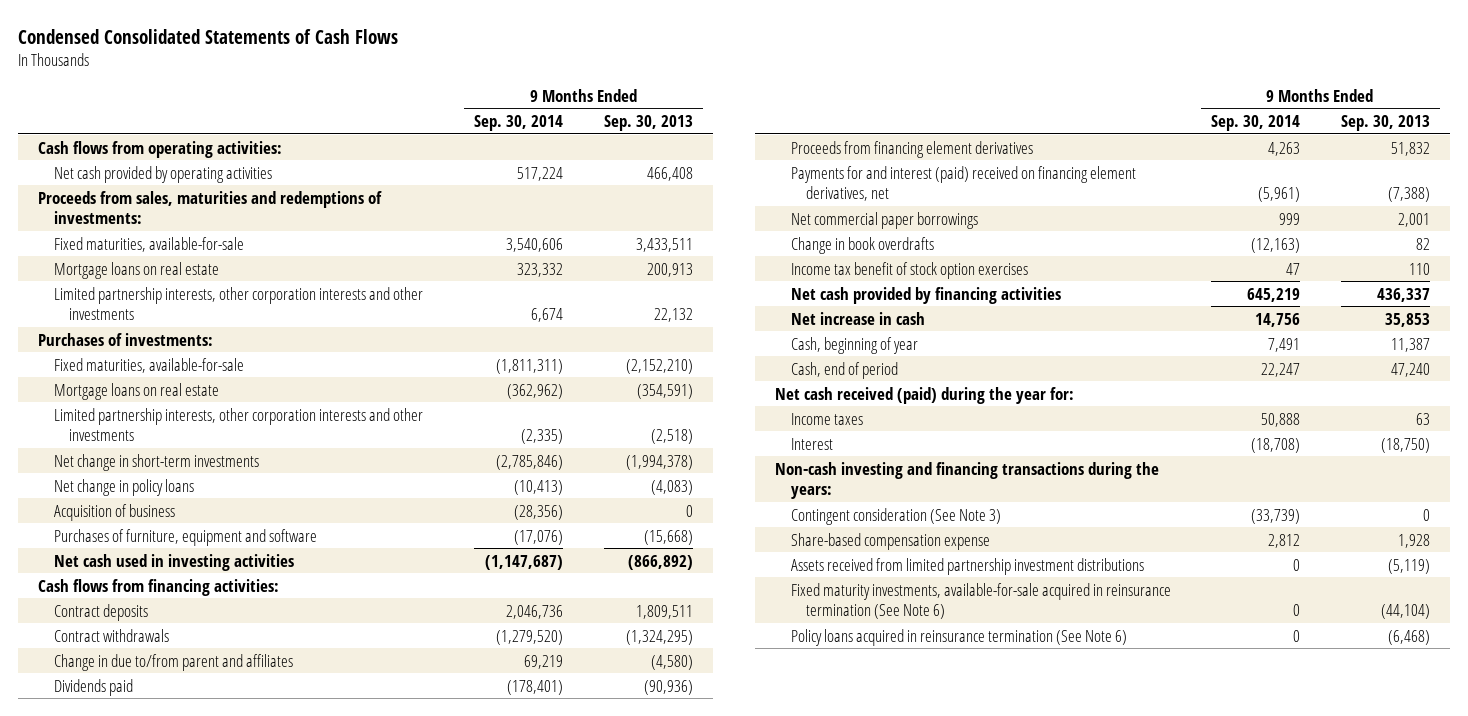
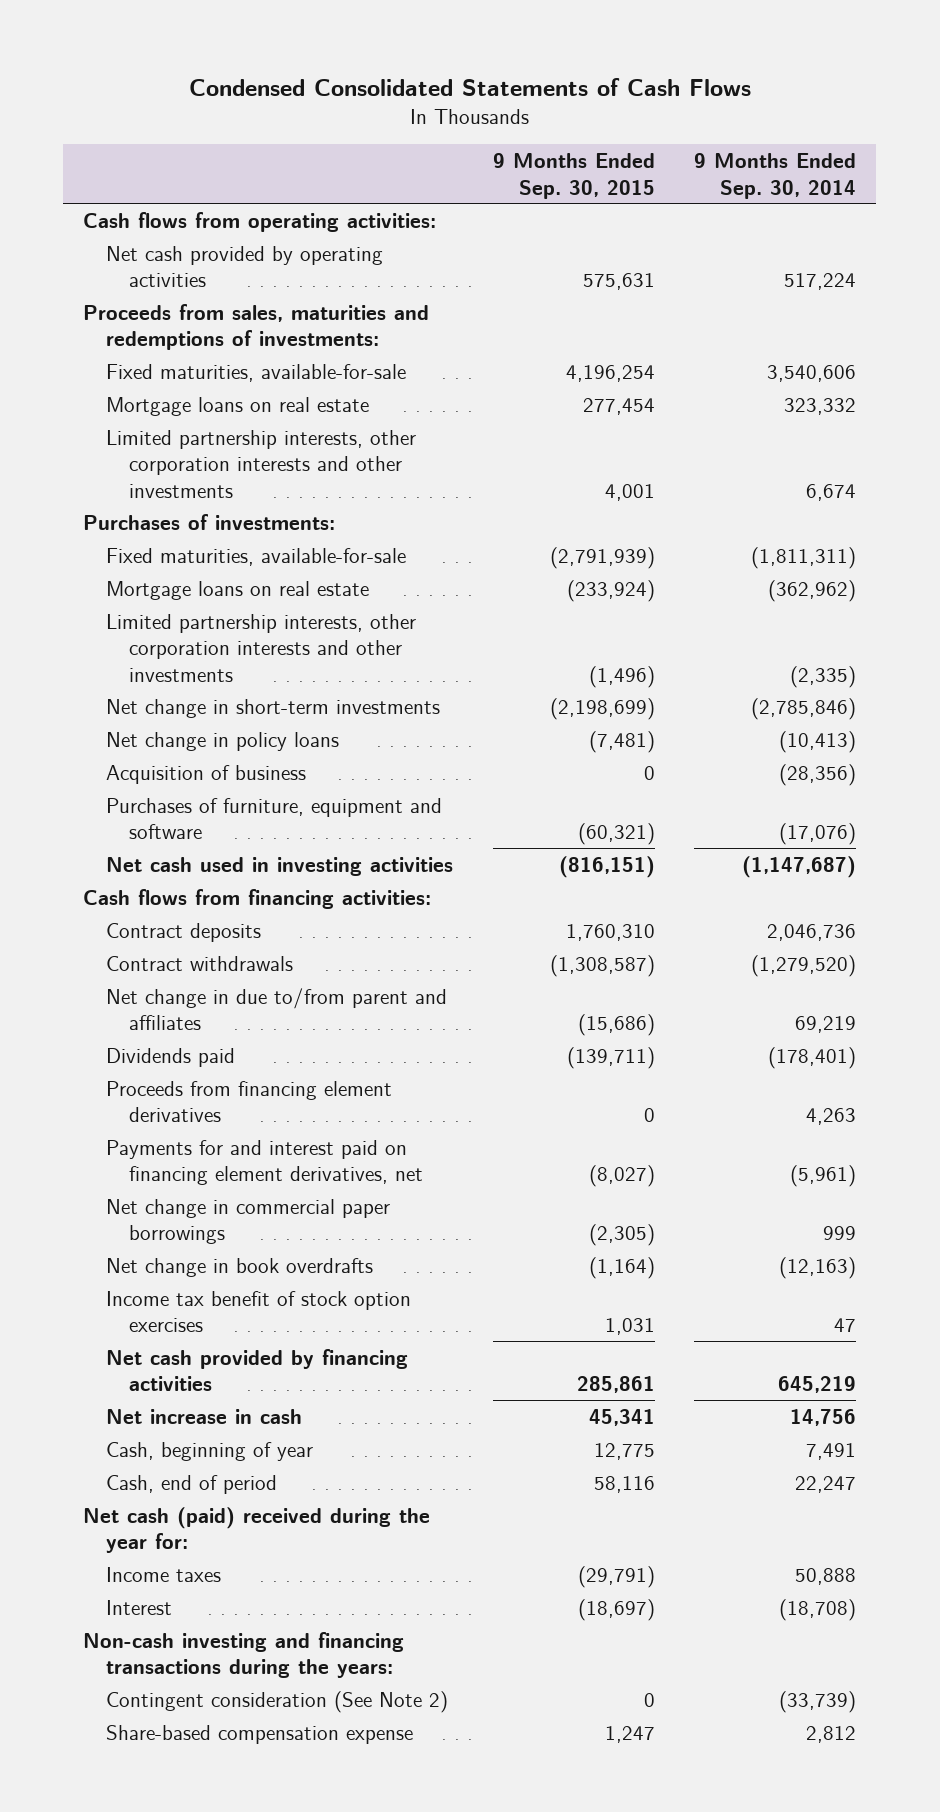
- | 9 Months Ended Sep. 30, 2014 | 9 Months Ended Sep. 30, 2013
+ | 9 Months Ended Sep. 30, 2015 | 9 Months Ended Sep. 30, 2014
- Change in due to/from parent and affiliates | 69,219 | (4,580)
+ Net change in due to/from parent and affiliates | (15,686) | 69,219
- Payments for and interest (paid) received on financing element derivatives, net | (5,961) | (7,388)
- Net commercial paper borrowings | 999 | 2,001
- Change in book overdrafts | (12,163) | 82
+ Payments for and interest paid on financing element derivatives, net | (8,027) | (5,961)
+ Net change in commercial paper borrowings | (2,305) | 999
+ Net change in book overdrafts | (1,164) | (12,163)
- Net cash received (paid) during the year for:
+ Net cash (paid) received during the year for:
- Contingent consideration (See Note 3) | (33,739) | 0
+ Contingent consideration (See Note 2) | 0 | (33,739)
- Assets received from limited partnership investment distributions | 0 | (5,119)
- Fixed maturity investments, available-for-sale acquired in reinsurance termination (See Note 6) | 0 | (44,104)
- Policy loans acquired in reinsurance termination (See Note 6) | 0 | (6,468)

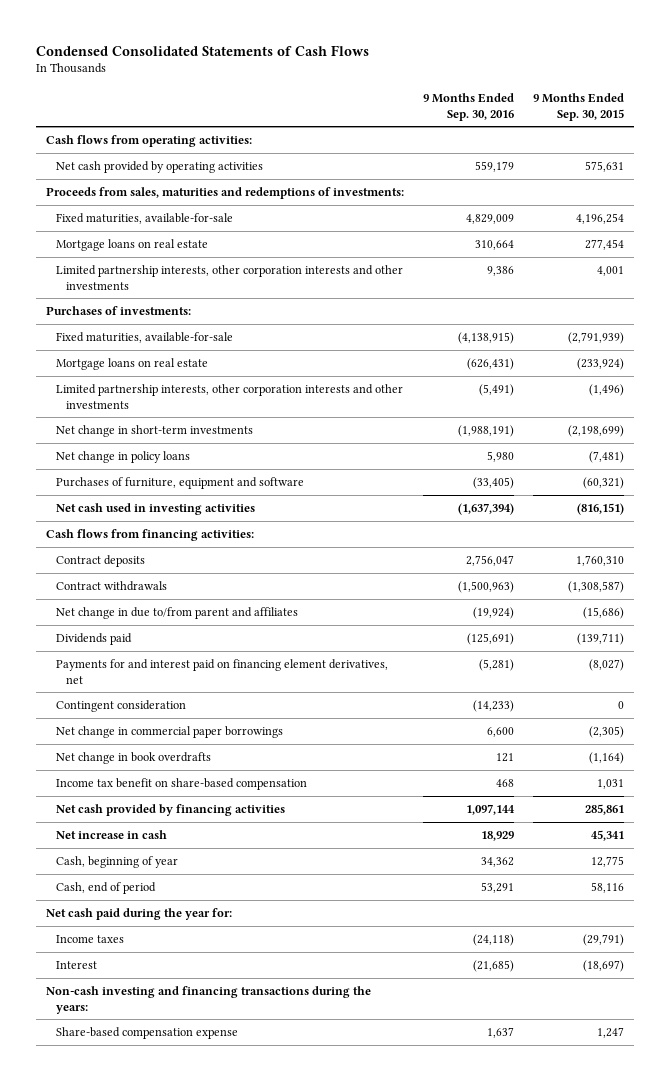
- | 9 Months Ended Sep. 30, 2015 | 9 Months Ended Sep. 30, 2014
+ | 9 Months Ended Sep. 30, 2016 | 9 Months Ended Sep. 30, 2015
- Acquisition of business | 0 | (28,356)
- Proceeds from financing element derivatives | 0 | 4,263
+ Contingent consideration | (14,233) | 0
- Income tax benefit of stock option exercises | 1,031 | 47
+ Income tax benefit on share-based compensation | 468 | 1,031
- Net cash (paid) received during the year for:
+ Net cash paid during the year for:
- Contingent consideration (See Note 2) | 0 | (33,739)

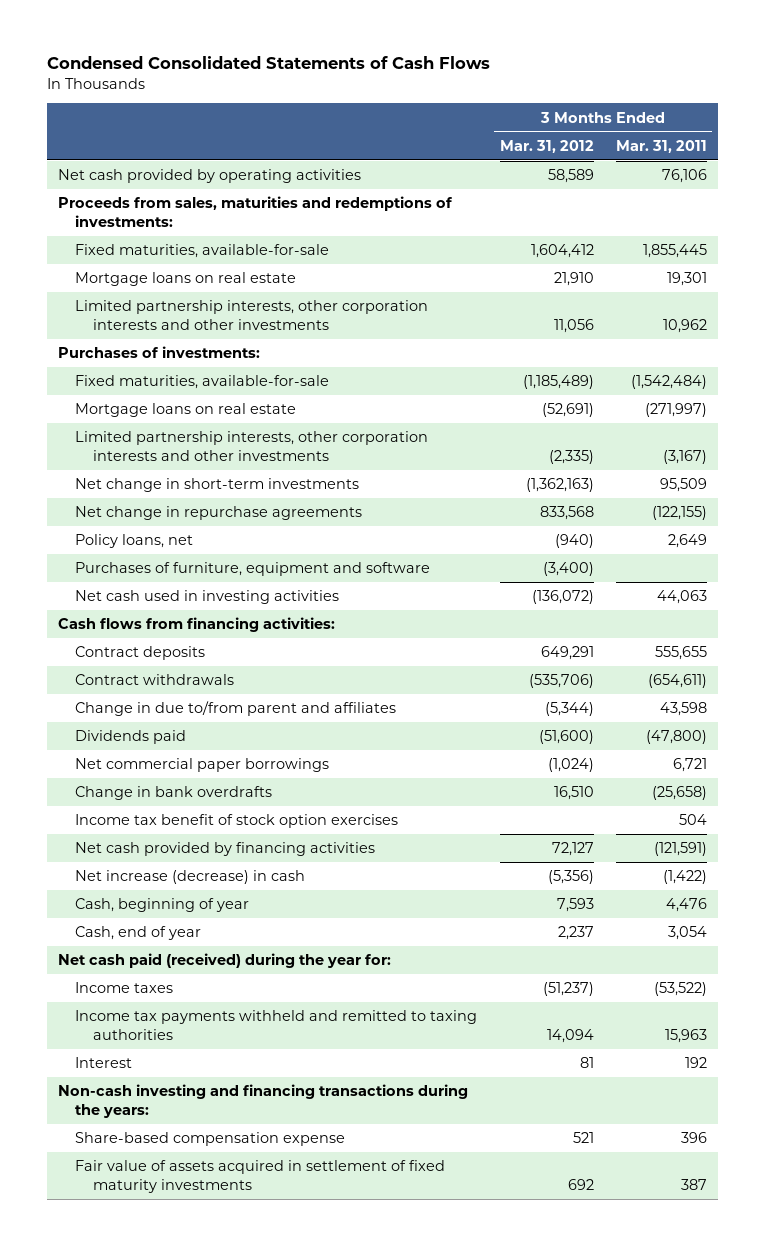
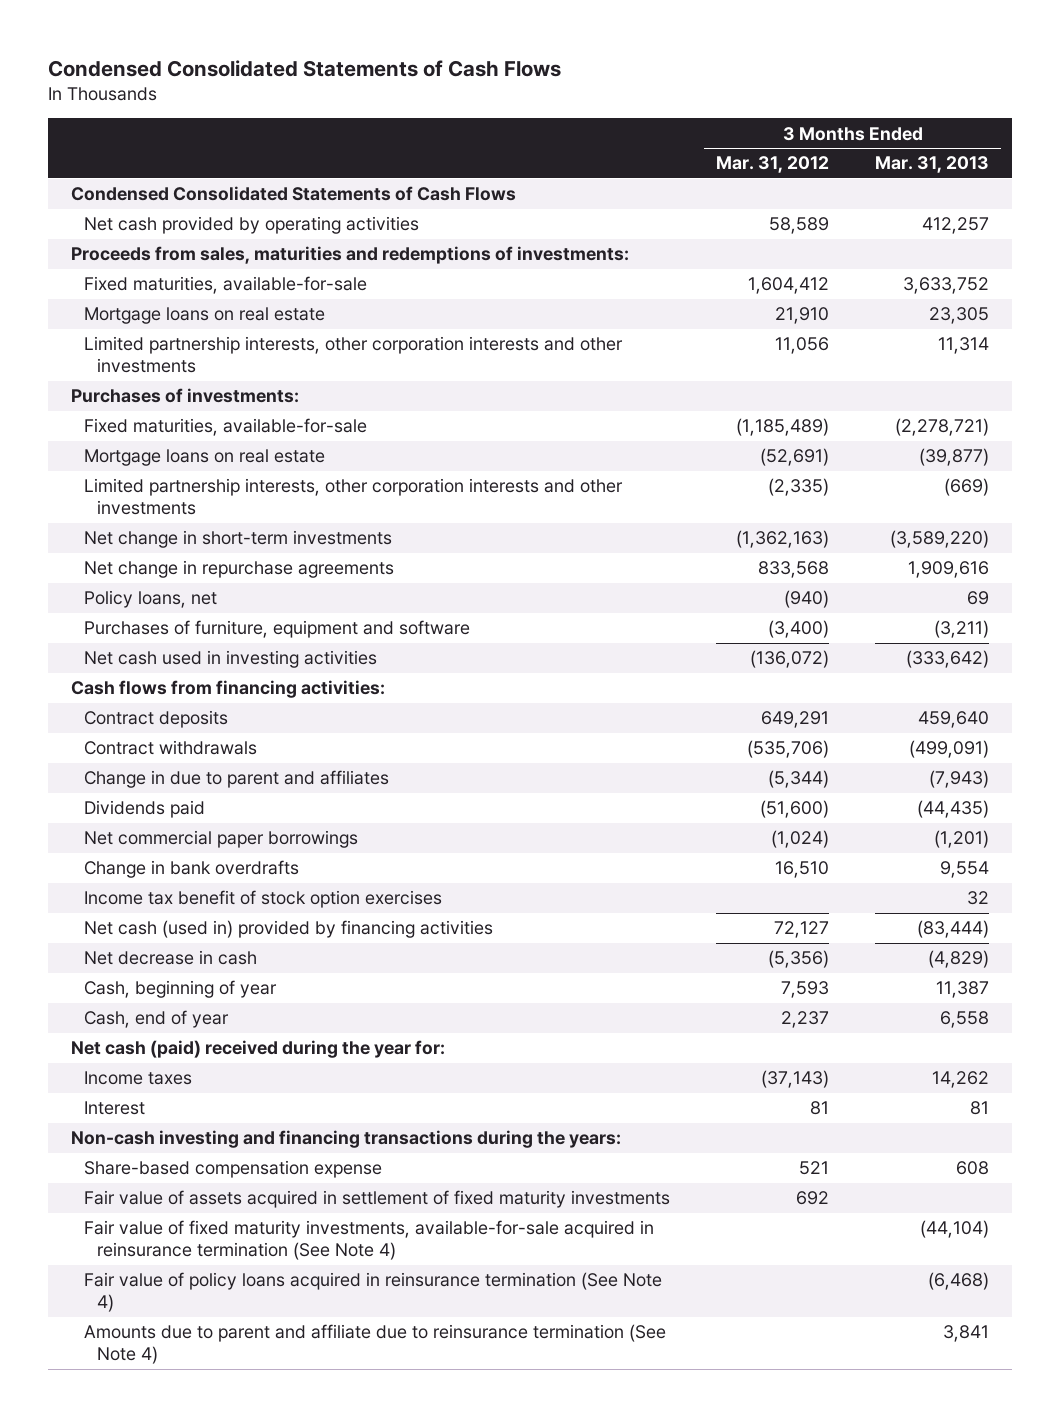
- | 3 Months Ended Mar. 31, 2012 | 3 Months Ended Mar. 31, 2011
+ | 3 Months Ended Mar. 31, 2012 | 3 Months Ended Mar. 31, 2013
+ Condensed Consolidated Statements of Cash Flows
- Change in due to/from parent and affiliates | (5,344) | 43,598
+ Change in due to parent and affiliates | (5,344) | (7,943)
- Net cash provided by financing activities | 72,127 | (121,591)
- Net increase (decrease) in cash | (5,356) | (1,422)
+ Net cash (used in) provided by financing activities | 72,127 | (83,444)
+ Net decrease in cash | (5,356) | (4,829)
- Net cash paid (received) during the year for:
- Income taxes | (51,237) | (53,522)
- Income tax payments withheld and remitted to taxing authorities | 14,094 | 15,963
+ Net cash (paid) received during the year for:
+ Income taxes | (37,143) | 14,262
+ Fair value of fixed maturity investments, available-for-sale acquired in reinsurance termination (See Note 4) | | (44,104)
+ Fair value of policy loans acquired in reinsurance termination (See Note 4) | | (6,468)
+ Amounts due to parent and affiliate due to reinsurance termination (See Note 4) | | 3,841

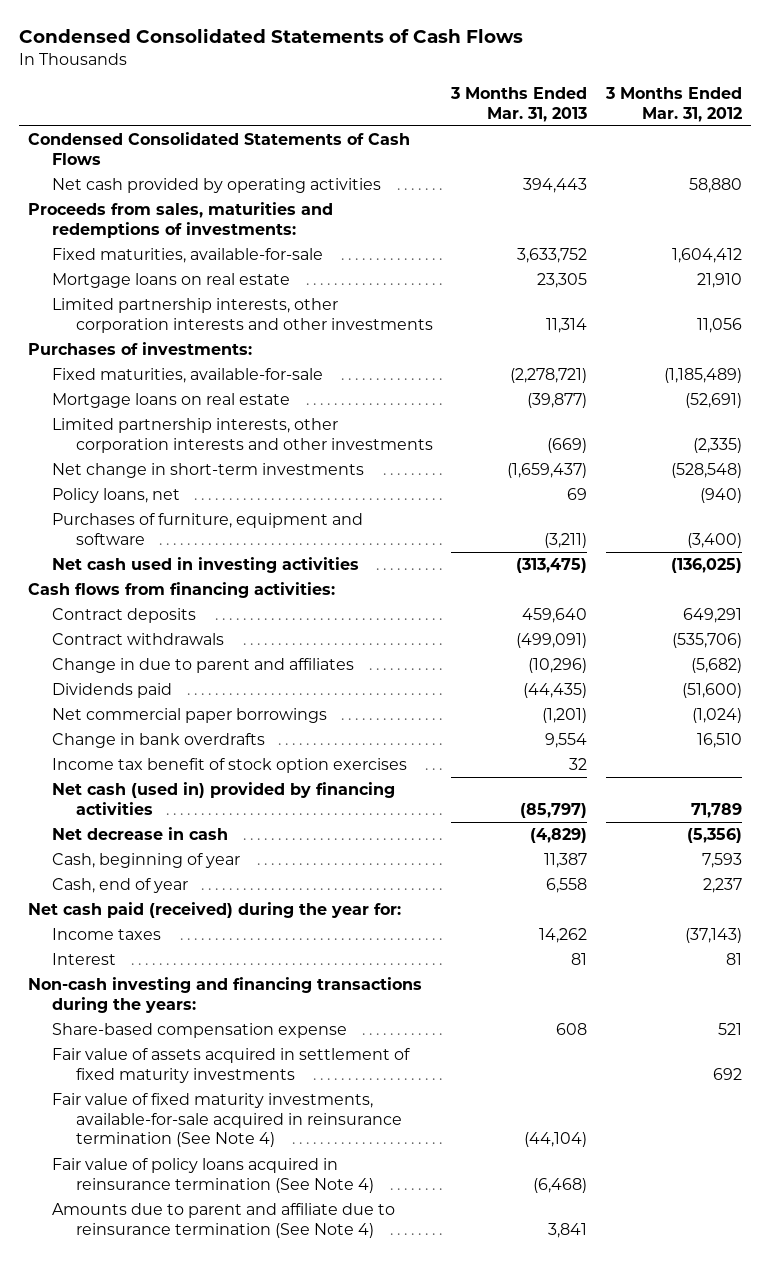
- | 3 Months Ended Mar. 31, 2012 | 3 Months Ended Mar. 31, 2013
+ | 3 Months Ended Mar. 31, 2013 | 3 Months Ended Mar. 31, 2012
- Net cash provided by operating activities | 58,589 | 412,257
+ Net cash provided by operating activities | 394,443 | 58,880
- Net change in short-term investments | (1,362,163) | (3,589,220)
- Net change in repurchase agreements | 833,568 | 1,909,616
+ Net change in short-term investments | (1,659,437) | (528,548)
- Net cash used in investing activities | (136,072) | (333,642)
+ Net cash used in investing activities | (313,475) | (136,025)
- Change in due to parent and affiliates | (5,344) | (7,943)
+ Change in due to parent and affiliates | (10,296) | (5,682)
- Net cash (used in) provided by financing activities | 72,127 | (83,444)
+ Net cash (used in) provided by financing activities | (85,797) | 71,789
- Net cash (paid) received during the year for:
+ Net cash paid (received) during the year for:

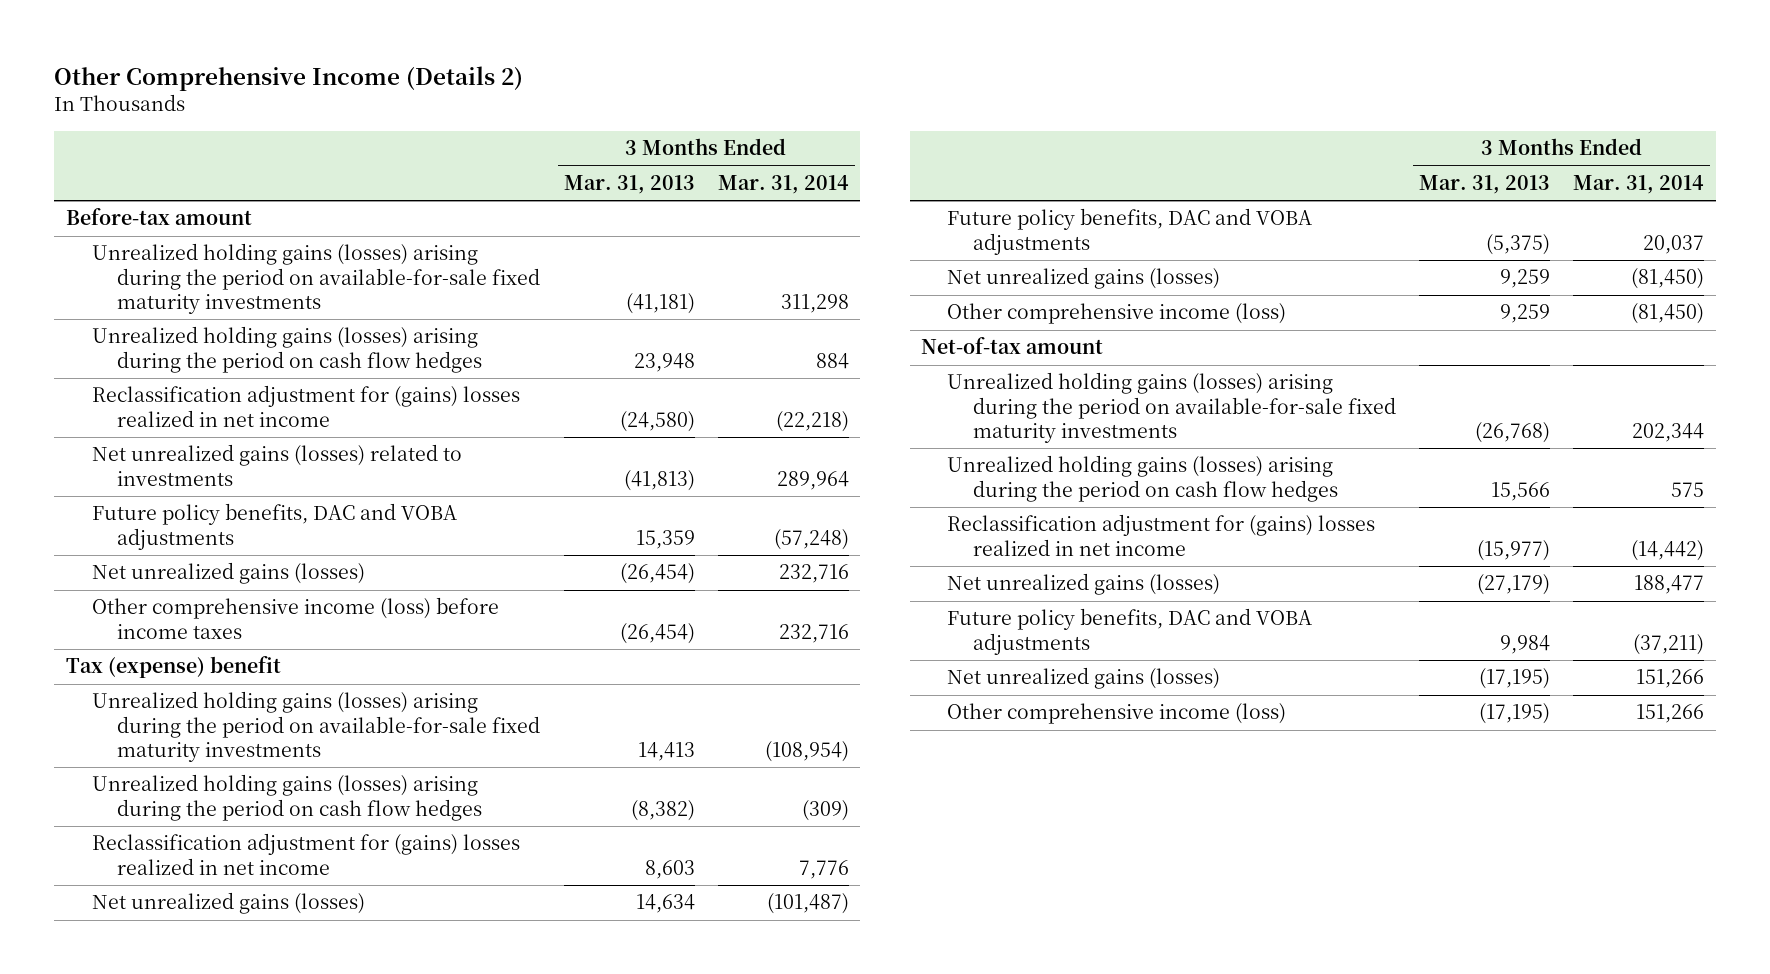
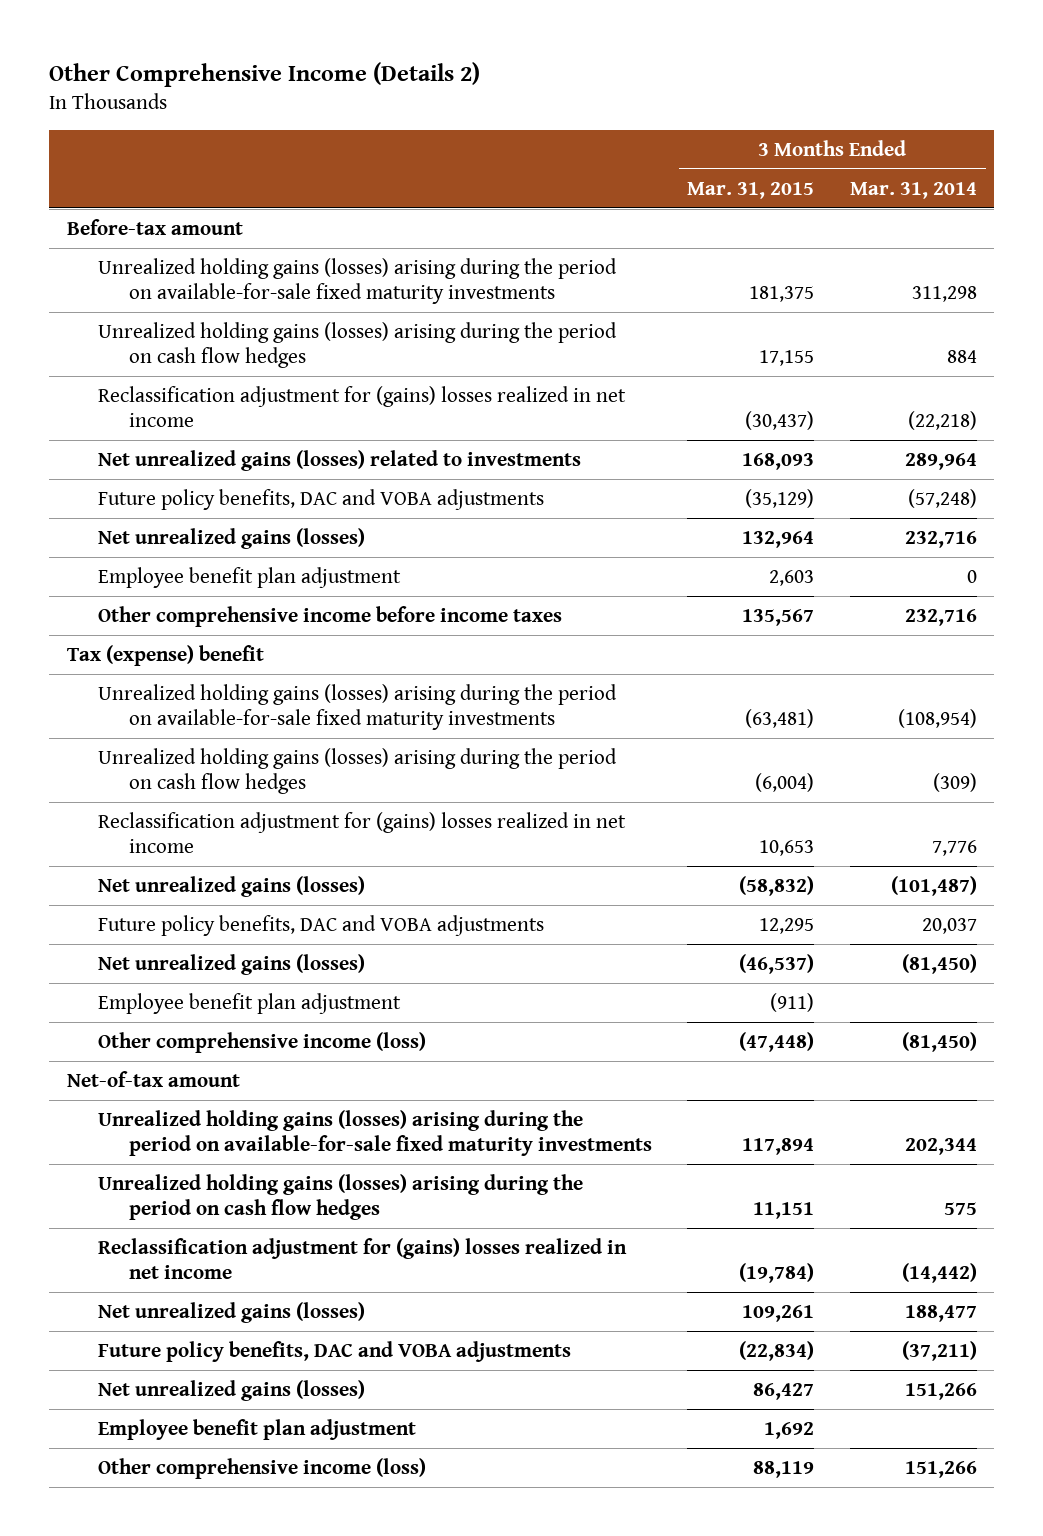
- | 3 Months Ended Mar. 31, 2013 | 3 Months Ended Mar. 31, 2014
+ | 3 Months Ended Mar. 31, 2015 | 3 Months Ended Mar. 31, 2014
- Other comprehensive income (loss) before income taxes | (26,454) | 232,716
+ Employee benefit plan adjustment | 2,603 | 0
+ Other comprehensive income before income taxes | 135,567 | 232,716
+ Employee benefit plan adjustment | (911) |
+ Employee benefit plan adjustment | 1,692 |

